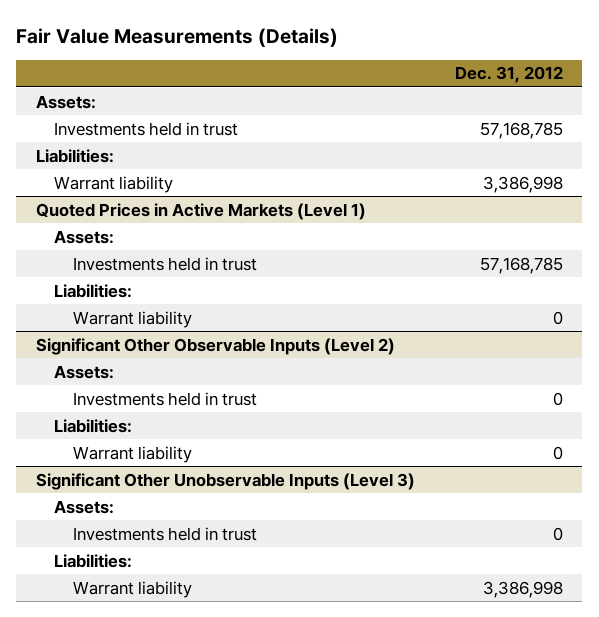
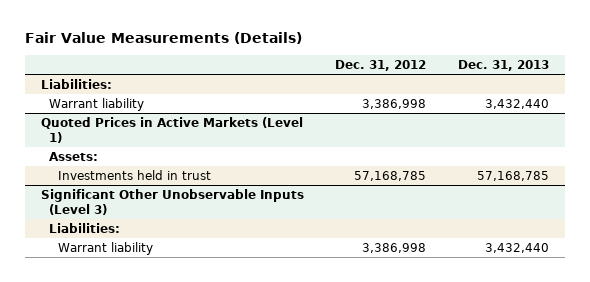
- | Dec. 31, 2012
+ | Dec. 31, 2012 | Dec. 31, 2013
- Assets:
- Investments held in trust | 57,168,785
@ Quoted Prices in Active Markets (Level 1)
- Liabilities:
- Warrant liability | 0
- Significant Other Observable Inputs (Level 2)
- Assets:
- Investments held in trust | 0
- Liabilities:
- Warrant liability | 0
@ Significant Other Unobservable Inputs (Level 3)
- Assets:
- Investments held in trust | 0

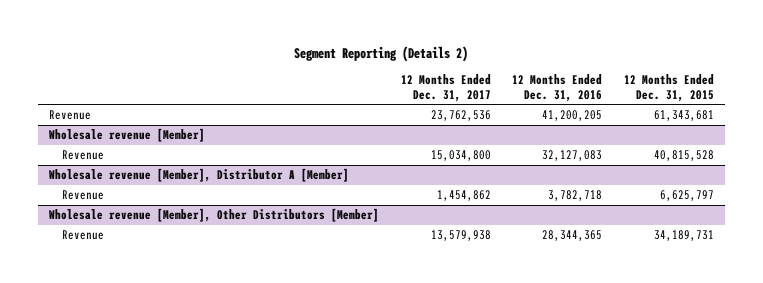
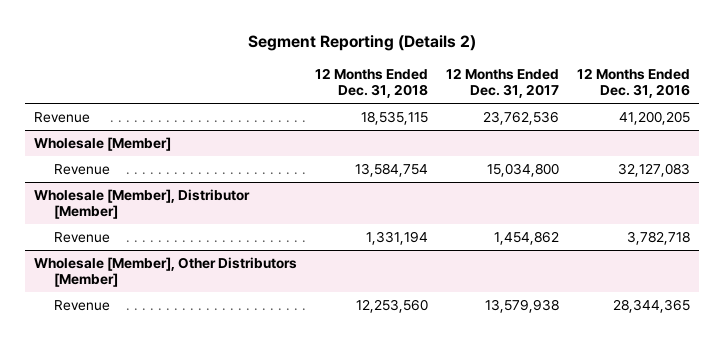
- | 12 Months Ended Dec. 31, 2017 | 12 Months Ended Dec. 31, 2016 | 12 Months Ended Dec. 31, 2015
+ | 12 Months Ended Dec. 31, 2018 | 12 Months Ended Dec. 31, 2017 | 12 Months Ended Dec. 31, 2016
- Wholesale revenue [Member]
+ Wholesale [Member]
- Wholesale revenue [Member], Distributor A [Member]
+ Wholesale [Member], Distributor [Member]
- Wholesale revenue [Member], Other Distributors [Member]
+ Wholesale [Member], Other Distributors [Member]

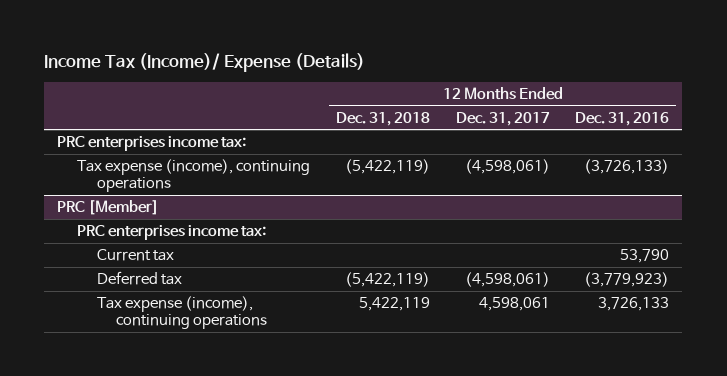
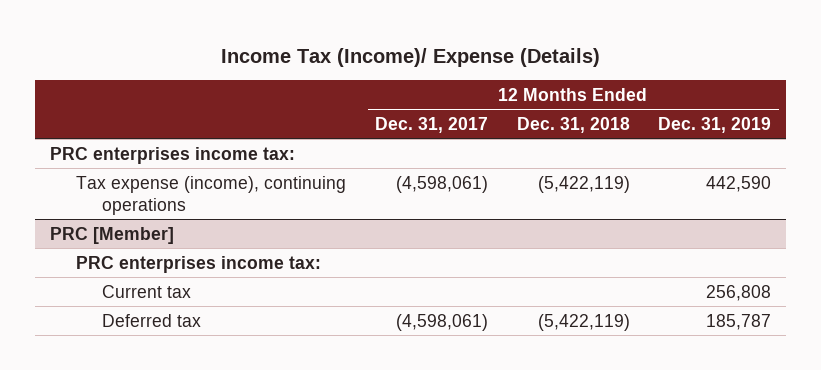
- | 12 Months Ended Dec. 31, 2018 | 12 Months Ended Dec. 31, 2017 | 12 Months Ended Dec. 31, 2016
+ | 12 Months Ended Dec. 31, 2017 | 12 Months Ended Dec. 31, 2018 | 12 Months Ended Dec. 31, 2019
@ PRC [Member]
- Tax expense (income), continuing operations | 5,422,119 | 4,598,061 | 3,726,133

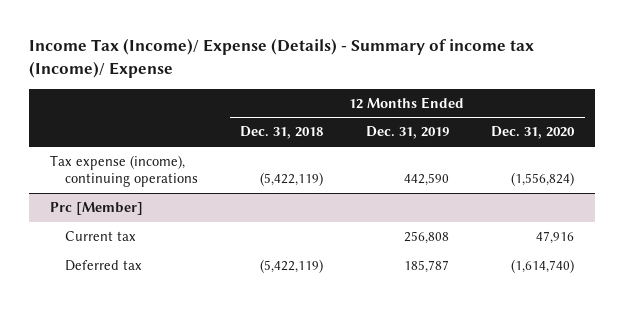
- Income Tax (Income)/ Expense (Details)
+ Income Tax (Income)/ Expense (Details) - Summary of income tax (Income)/ Expense
- | 12 Months Ended Dec. 31, 2017 | 12 Months Ended Dec. 31, 2018 | 12 Months Ended Dec. 31, 2019
+ | 12 Months Ended Dec. 31, 2018 | 12 Months Ended Dec. 31, 2019 | 12 Months Ended Dec. 31, 2020
- PRC enterprises income tax:
- PRC [Member]
- PRC enterprises income tax:
+ Prc [Member]

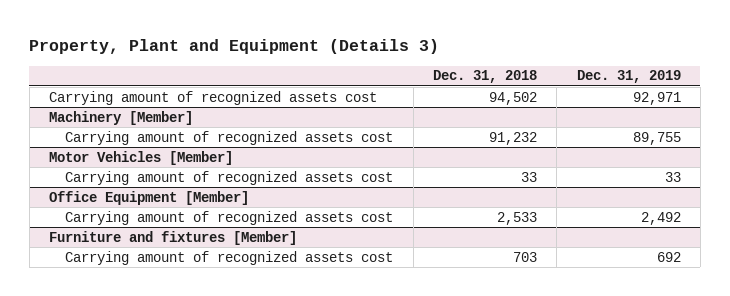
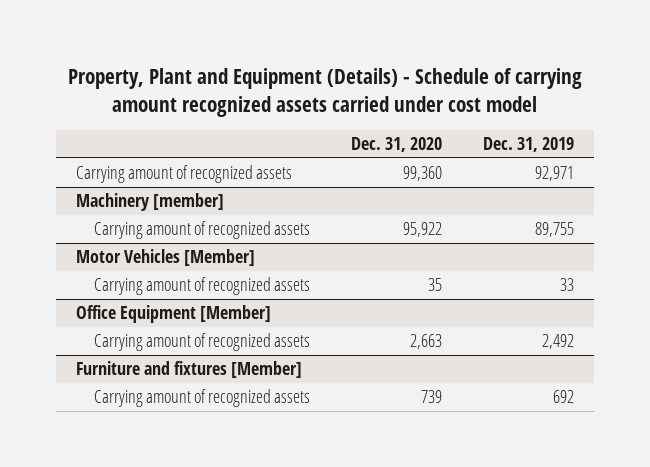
- Property, Plant and Equipment (Details 3)
+ Property, Plant and Equipment (Details) - Schedule of carrying amount recognized assets carried under cost model
- | Dec. 31, 2018 | Dec. 31, 2019
+ | Dec. 31, 2020 | Dec. 31, 2019
- Carrying amount of recognized assets cost | 94,502 | 92,971
- Machinery [Member]
- Carrying amount of recognized assets cost | 91,232 | 89,755
+ Carrying amount of recognized assets | 99,360 | 92,971
+ Machinery [member]
+ Carrying amount of recognized assets | 95,922 | 89,755
@ Motor Vehicles [Member]
- Carrying amount of recognized assets cost | 33 | 33
+ Carrying amount of recognized assets | 35 | 33
@ Office Equipment [Member]
- Carrying amount of recognized assets cost | 2,533 | 2,492
+ Carrying amount of recognized assets | 2,663 | 2,492
@ Furniture and fixtures [Member]
- Carrying amount of recognized assets cost | 703 | 692
+ Carrying amount of recognized assets | 739 | 692

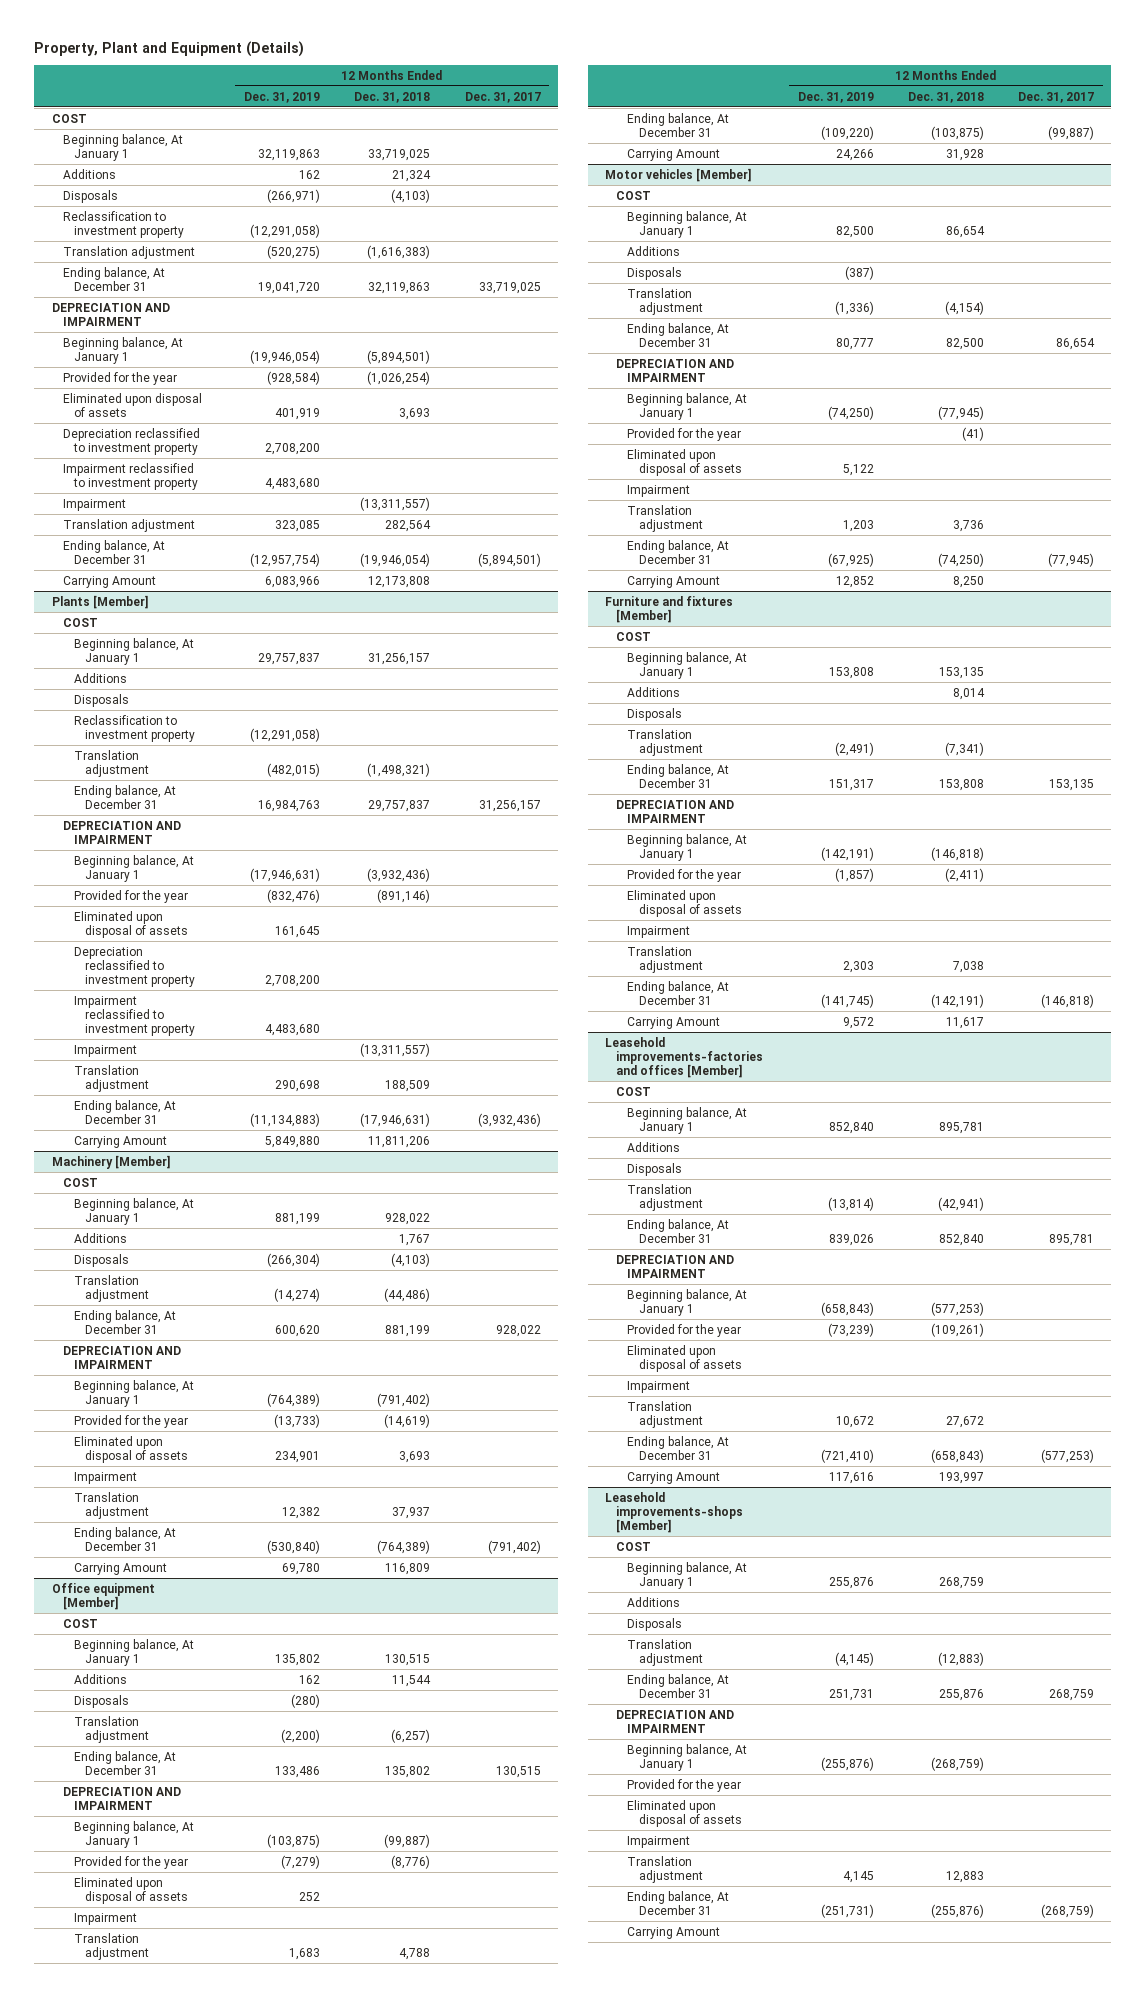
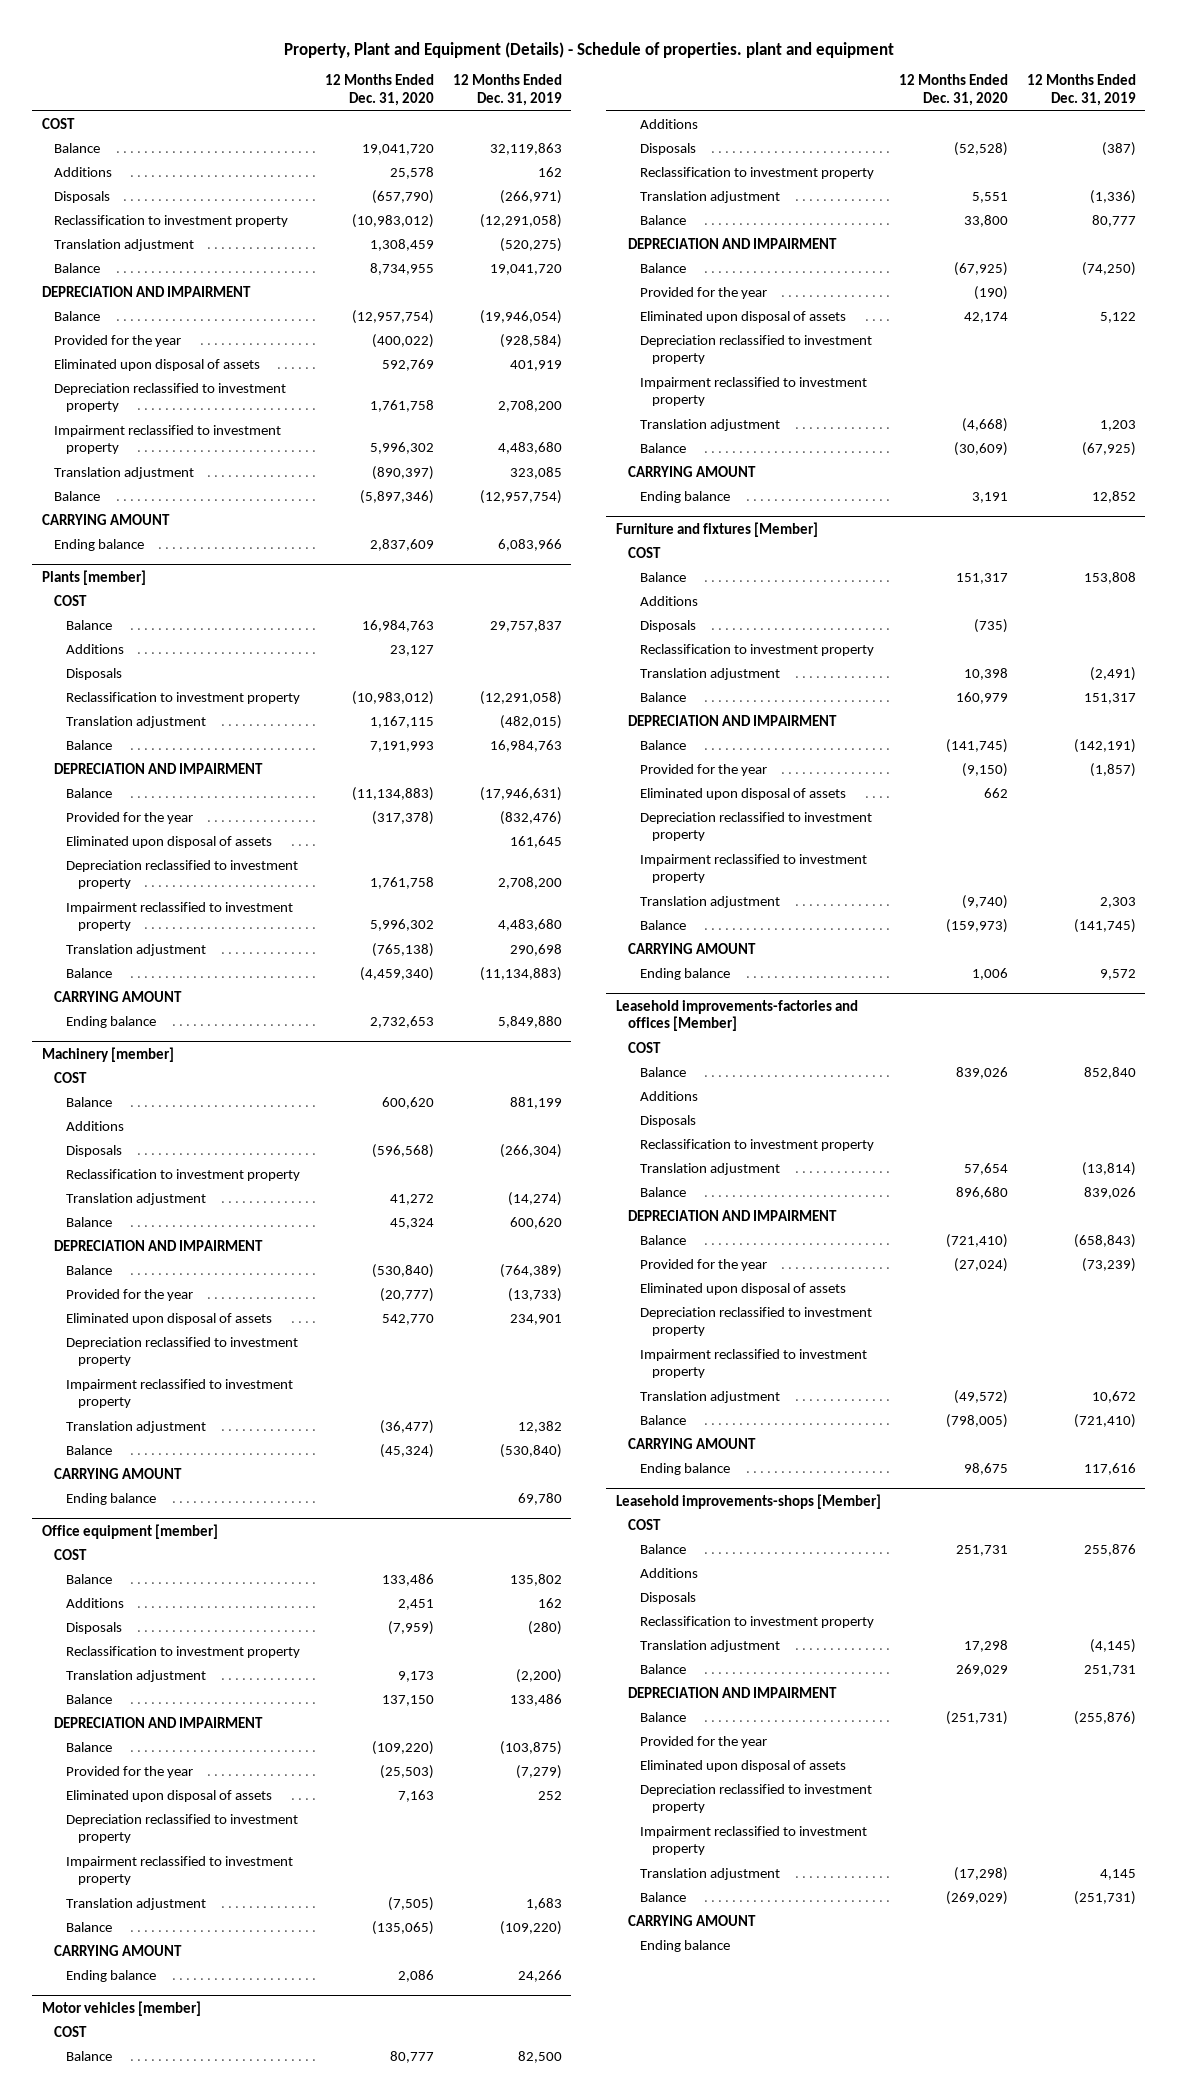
- Property, Plant and Equipment (Details)
+ Property, Plant and Equipment (Details) - Schedule of properties. plant and equipment
- | 12 Months Ended Dec. 31, 2019 | 12 Months Ended Dec. 31, 2018 | 12 Months Ended Dec. 31, 2017
+ | 12 Months Ended Dec. 31, 2020 | 12 Months Ended Dec. 31, 2019
- Beginning balance, At January 1 | 32,119,863 | 33,719,025 |
+ Balance | 19,041,720 | 32,119,863
- Ending balance, At December 31 | 19,041,720 | 32,119,863 | 33,719,025
+ Balance | 8,734,955 | 19,041,720
- Beginning balance, At January 1 | (19,946,054) | (5,894,501) |
+ Balance | (12,957,754) | (19,946,054)
- Impairment | | (13,311,557) |
- Ending balance, At December 31 | (12,957,754) | (19,946,054) | (5,894,501)
- Carrying Amount | 6,083,966 | 12,173,808 |
- Plants [Member]
+ Balance | (5,897,346) | (12,957,754)
+ CARRYING AMOUNT
+ Ending balance | 2,837,609 | 6,083,966
+ Plants [member]
- Beginning balance, At January 1 | 29,757,837 | 31,256,157 |
+ Balance | 16,984,763 | 29,757,837
- Ending balance, At December 31 | 16,984,763 | 29,757,837 | 31,256,157
+ Balance | 7,191,993 | 16,984,763
- Beginning balance, At January 1 | (17,946,631) | (3,932,436) |
+ Balance | (11,134,883) | (17,946,631)
- Impairment | | (13,311,557) |
- Ending balance, At December 31 | (11,134,883) | (17,946,631) | (3,932,436)
- Carrying Amount | 5,849,880 | 11,811,206 |
- Machinery [Member]
+ Balance | (4,459,340) | (11,134,883)
+ CARRYING AMOUNT
+ Ending balance | 2,732,653 | 5,849,880
+ Machinery [member]
- Beginning balance, At January 1 | 881,199 | 928,022 |
+ Balance | 600,620 | 881,199
+ Reclassification to investment property
- Ending balance, At December 31 | 600,620 | 881,199 | 928,022
+ Balance | 45,324 | 600,620
- Beginning balance, At January 1 | (764,389) | (791,402) |
+ Balance | (530,840) | (764,389)
- Impairment
+ Depreciation reclassified to investment property
+ Impairment reclassified to investment property
- Ending balance, At December 31 | (530,840) | (764,389) | (791,402)
- Carrying Amount | 69,780 | 116,809 |
- Office equipment [Member]
+ Balance | (45,324) | (530,840)
+ CARRYING AMOUNT
+ Ending balance | | 69,780
+ Office equipment [member]
- Beginning balance, At January 1 | 135,802 | 130,515 |
+ Balance | 133,486 | 135,802
+ Reclassification to investment property
- Ending balance, At December 31 | 133,486 | 135,802 | 130,515
+ Balance | 137,150 | 133,486
- Beginning balance, At January 1 | (103,875) | (99,887) |
+ Balance | (109,220) | (103,875)
- Impairment
+ Depreciation reclassified to investment property
+ Impairment reclassified to investment property
- Ending balance, At December 31 | (109,220) | (103,875) | (99,887)
- Carrying Amount | 24,266 | 31,928 |
- Motor vehicles [Member]
+ Balance | (135,065) | (109,220)
+ CARRYING AMOUNT
+ Ending balance | 2,086 | 24,266
+ Motor vehicles [member]
- Beginning balance, At January 1 | 82,500 | 86,654 |
+ Balance | 80,777 | 82,500
+ Reclassification to investment property
- Ending balance, At December 31 | 80,777 | 82,500 | 86,654
+ Balance | 33,800 | 80,777
- Beginning balance, At January 1 | (74,250) | (77,945) |
+ Balance | (67,925) | (74,250)
- Impairment
+ Depreciation reclassified to investment property
+ Impairment reclassified to investment property
- Ending balance, At December 31 | (67,925) | (74,250) | (77,945)
- Carrying Amount | 12,852 | 8,250 |
+ Balance | (30,609) | (67,925)
+ CARRYING AMOUNT
+ Ending balance | 3,191 | 12,852
@ Furniture and fixtures [Member]
- Beginning balance, At January 1 | 153,808 | 153,135 |
+ Balance | 151,317 | 153,808
+ Reclassification to investment property
- Ending balance, At December 31 | 151,317 | 153,808 | 153,135
+ Balance | 160,979 | 151,317
- Beginning balance, At January 1 | (142,191) | (146,818) |
+ Balance | (141,745) | (142,191)
- Impairment
+ Depreciation reclassified to investment property
+ Impairment reclassified to investment property
- Ending balance, At December 31 | (141,745) | (142,191) | (146,818)
- Carrying Amount | 9,572 | 11,617 |
+ Balance | (159,973) | (141,745)
+ CARRYING AMOUNT
+ Ending balance | 1,006 | 9,572
@ Leasehold improvements-factories and offices [Member]
- Beginning balance, At January 1 | 852,840 | 895,781 |
+ Balance | 839,026 | 852,840
+ Reclassification to investment property
- Ending balance, At December 31 | 839,026 | 852,840 | 895,781
+ Balance | 896,680 | 839,026
- Beginning balance, At January 1 | (658,843) | (577,253) |
+ Balance | (721,410) | (658,843)
- Impairment
+ Depreciation reclassified to investment property
+ Impairment reclassified to investment property
- Ending balance, At December 31 | (721,410) | (658,843) | (577,253)
- Carrying Amount | 117,616 | 193,997 |
+ Balance | (798,005) | (721,410)
+ CARRYING AMOUNT
+ Ending balance | 98,675 | 117,616
@ Leasehold improvements-shops [Member]
- Beginning balance, At January 1 | 255,876 | 268,759 |
+ Balance | 251,731 | 255,876
+ Reclassification to investment property
- Ending balance, At December 31 | 251,731 | 255,876 | 268,759
+ Balance | 269,029 | 251,731
- Beginning balance, At January 1 | (255,876) | (268,759) |
+ Balance | (251,731) | (255,876)
- Impairment
+ Depreciation reclassified to investment property
+ Impairment reclassified to investment property
- Ending balance, At December 31 | (251,731) | (255,876) | (268,759)
- Carrying Amount
+ Balance | (269,029) | (251,731)
+ CARRYING AMOUNT
+ Ending balance

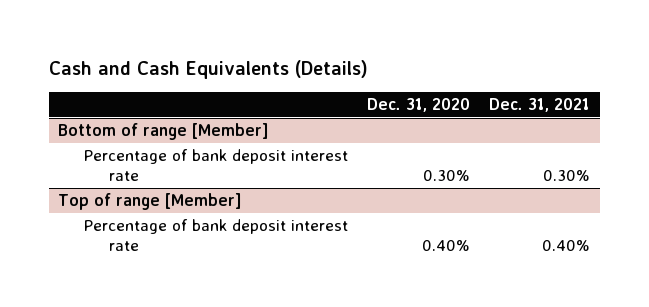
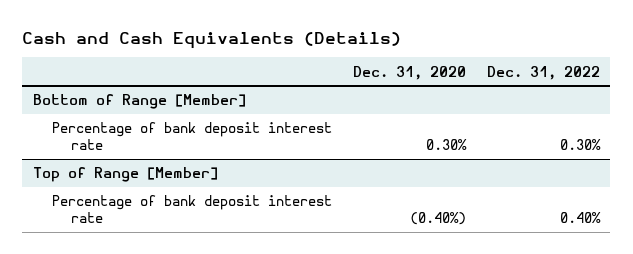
- | Dec. 31, 2020 | Dec. 31, 2021
+ | Dec. 31, 2020 | Dec. 31, 2022
- Bottom of range [Member]
+ Bottom of Range [Member]
- Top of range [Member]
- Percentage of bank deposit interest rate | 0.40% | 0.40%
+ Top of Range [Member]
+ Percentage of bank deposit interest rate | (0.40%) | 0.40%

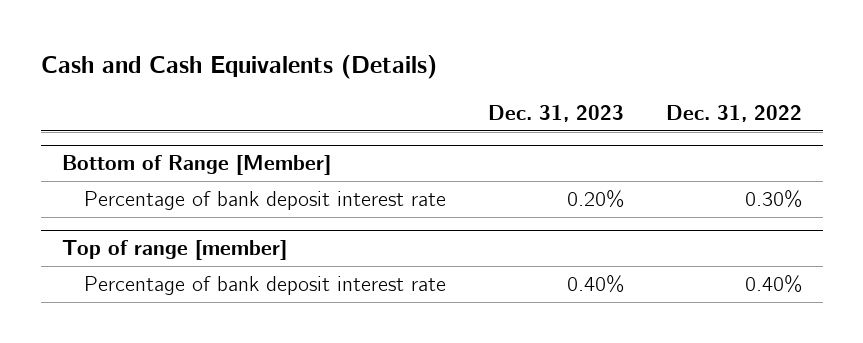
- | Dec. 31, 2020 | Dec. 31, 2022
+ | Dec. 31, 2023 | Dec. 31, 2022
- Top of Range [Member]
+ Top of range [member]

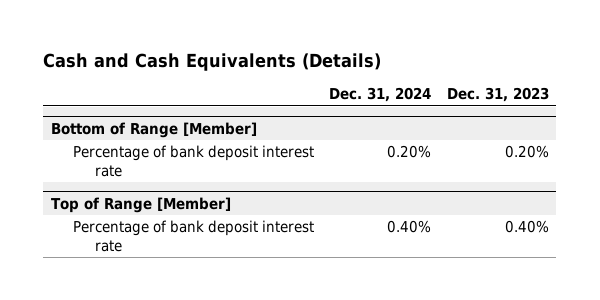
- | Dec. 31, 2023 | Dec. 31, 2022
+ | Dec. 31, 2024 | Dec. 31, 2023
- Top of range [member]
+ Top of Range [Member]

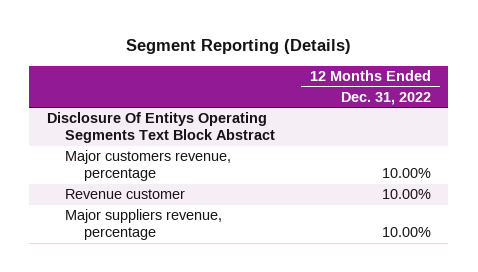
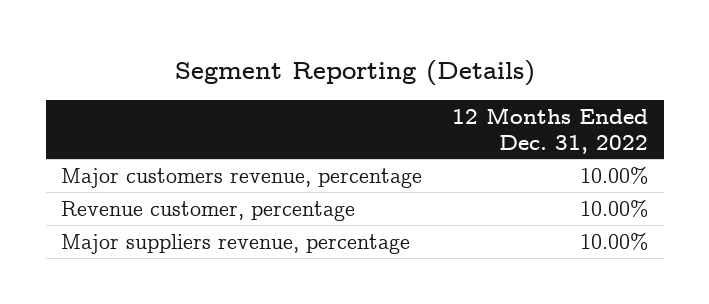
- Disclosure Of Entitys Operating Segments Text Block Abstract
- Revenue customer | 10.00%
+ Revenue customer, percentage | 10.00%

